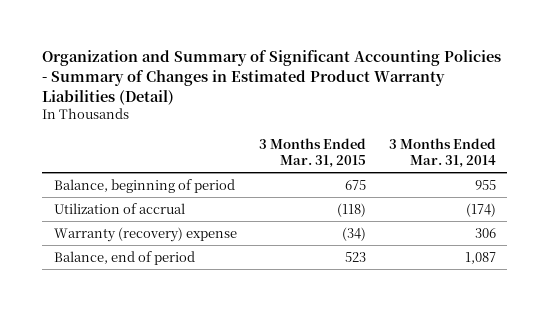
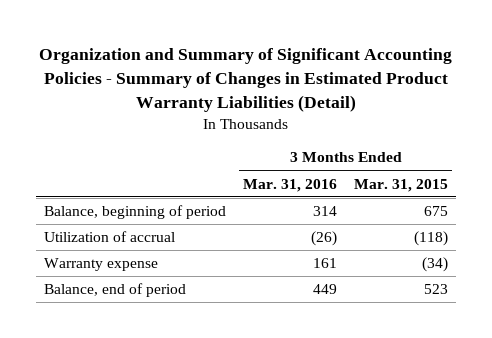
- | 3 Months Ended Mar. 31, 2015 | 3 Months Ended Mar. 31, 2014
+ | 3 Months Ended Mar. 31, 2016 | 3 Months Ended Mar. 31, 2015
- Warranty (recovery) expense | (34) | 306
+ Warranty expense | 161 | (34)

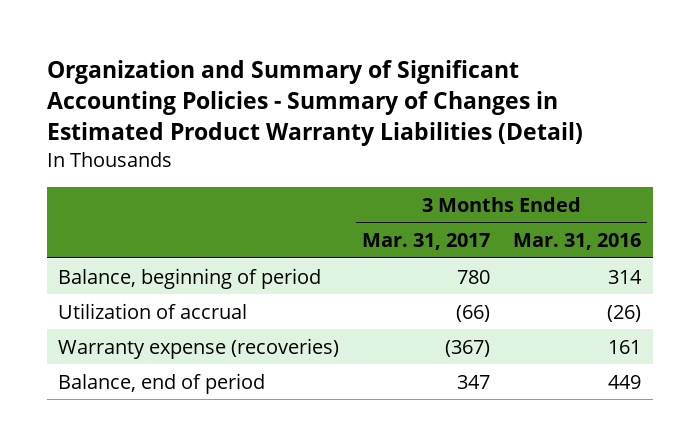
- | 3 Months Ended Mar. 31, 2016 | 3 Months Ended Mar. 31, 2015
+ | 3 Months Ended Mar. 31, 2017 | 3 Months Ended Mar. 31, 2016
- Warranty expense | 161 | (34)
+ Warranty expense (recoveries) | (367) | 161

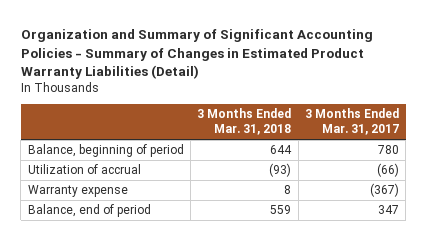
- | 3 Months Ended Mar. 31, 2017 | 3 Months Ended Mar. 31, 2016
+ | 3 Months Ended Mar. 31, 2018 | 3 Months Ended Mar. 31, 2017
- Warranty expense (recoveries) | (367) | 161
+ Warranty expense | 8 | (367)

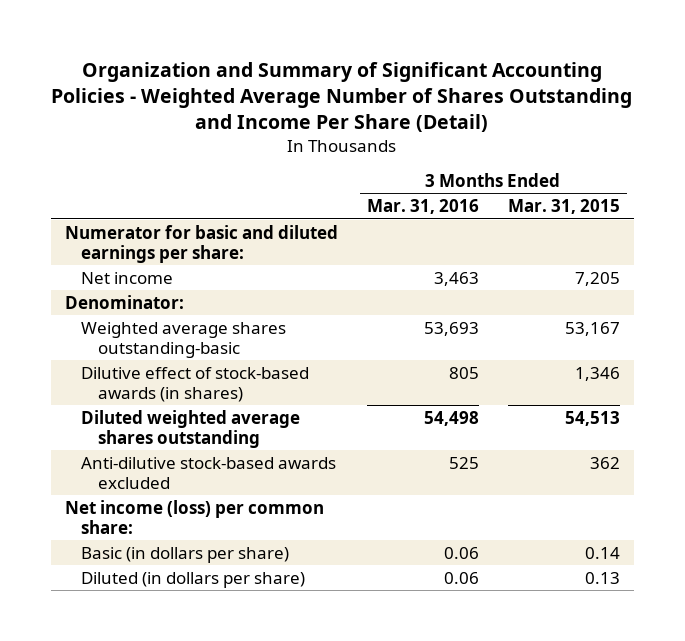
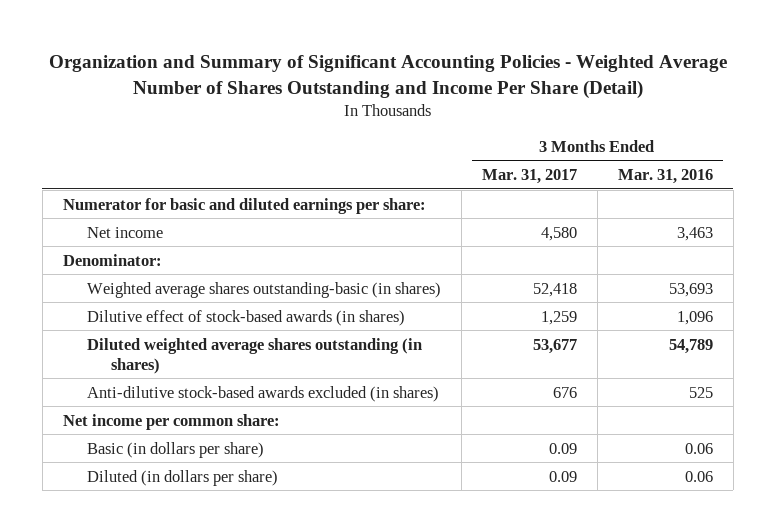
- | 3 Months Ended Mar. 31, 2016 | 3 Months Ended Mar. 31, 2015
+ | 3 Months Ended Mar. 31, 2017 | 3 Months Ended Mar. 31, 2016
- Weighted average shares outstanding-basic | 53,693 | 53,167
- Dilutive effect of stock-based awards (in shares) | 805 | 1,346
- Diluted weighted average shares outstanding | 54,498 | 54,513
- Anti-dilutive stock-based awards excluded | 525 | 362
- Net income (loss) per common share:
+ Weighted average shares outstanding-basic (in shares) | 52,418 | 53,693
+ Dilutive effect of stock-based awards (in shares) | 1,259 | 1,096
+ Diluted weighted average shares outstanding (in shares) | 53,677 | 54,789
+ Anti-dilutive stock-based awards excluded (in shares) | 676 | 525
+ Net income per common share:

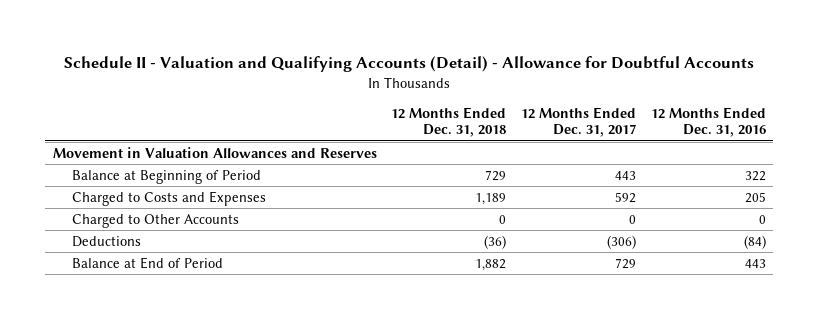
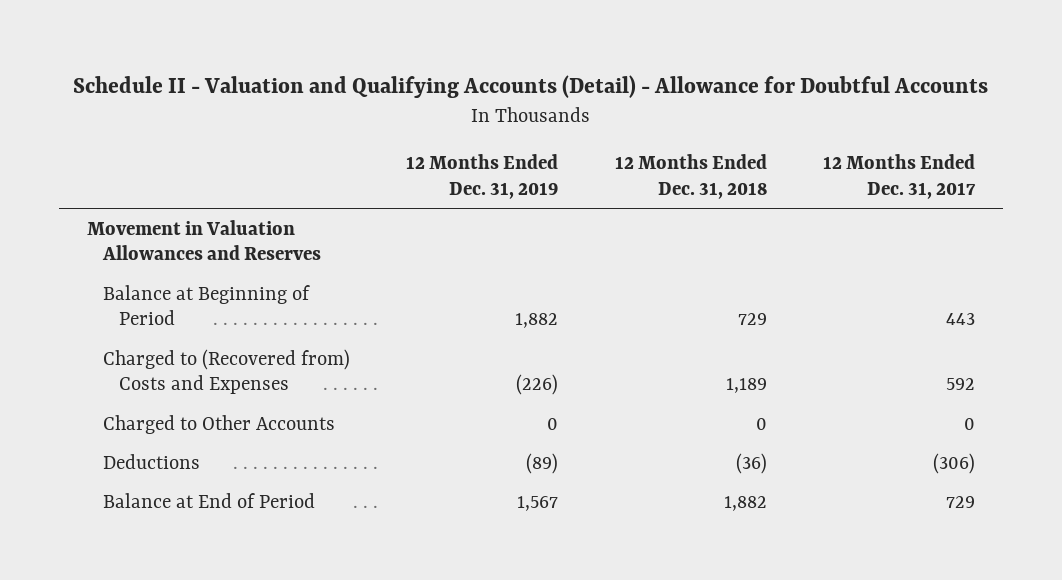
- | 12 Months Ended Dec. 31, 2018 | 12 Months Ended Dec. 31, 2017 | 12 Months Ended Dec. 31, 2016
+ | 12 Months Ended Dec. 31, 2019 | 12 Months Ended Dec. 31, 2018 | 12 Months Ended Dec. 31, 2017
- Charged to Costs and Expenses | 1,189 | 592 | 205
+ Charged to (Recovered from) Costs and Expenses | (226) | 1,189 | 592

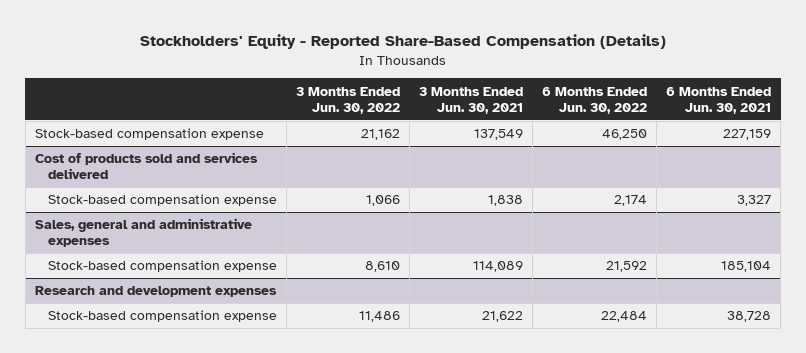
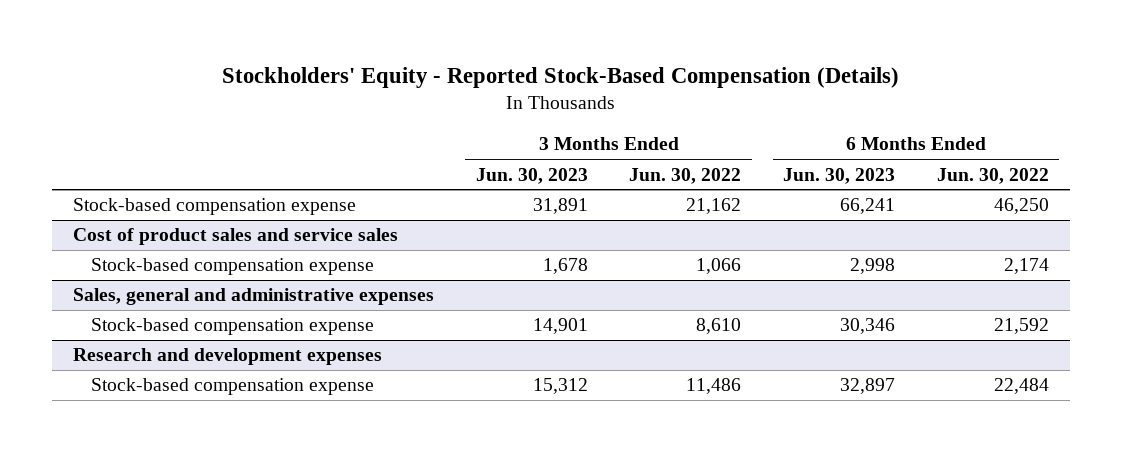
- Stockholders' Equity - Reported Share-Based Compensation (Details)
+ Stockholders' Equity - Reported Stock-Based Compensation (Details)
- | 3 Months Ended Jun. 30, 2022 | 3 Months Ended Jun. 30, 2021 | 6 Months Ended Jun. 30, 2022 | 6 Months Ended Jun. 30, 2021
+ | 3 Months Ended Jun. 30, 2023 | 3 Months Ended Jun. 30, 2022 | 6 Months Ended Jun. 30, 2023 | 6 Months Ended Jun. 30, 2022
- Cost of products sold and services delivered
+ Cost of product sales and service sales

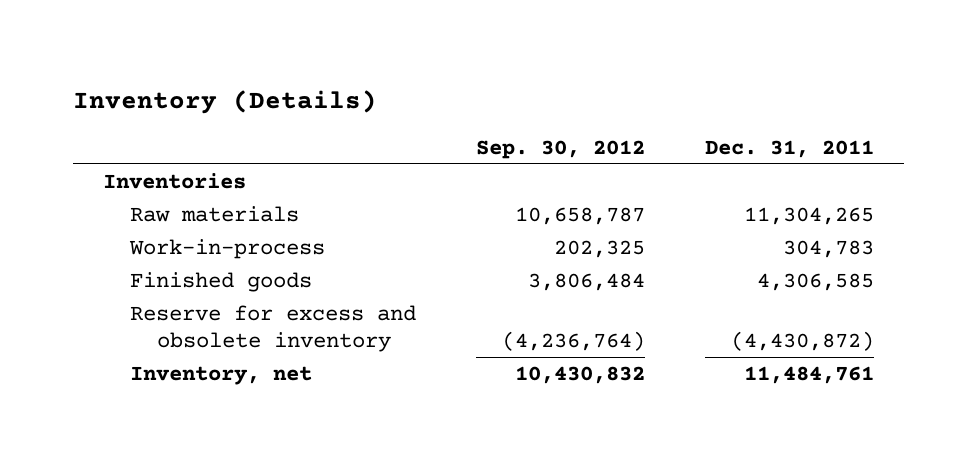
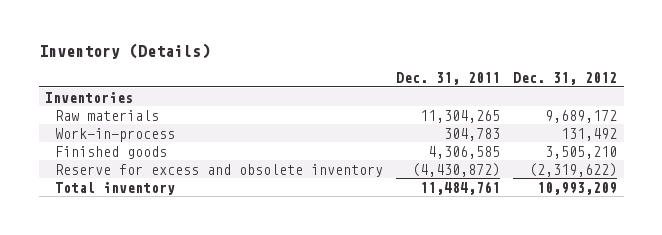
- | Sep. 30, 2012 | Dec. 31, 2011
+ | Dec. 31, 2011 | Dec. 31, 2012
- Inventory, net | 10,430,832 | 11,484,761
+ Total inventory | 11,484,761 | 10,993,209

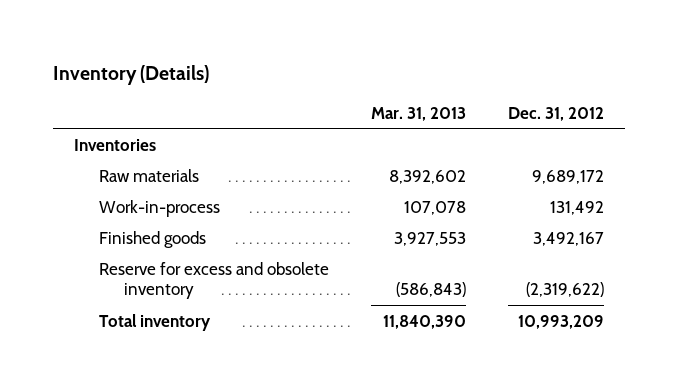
- | Dec. 31, 2011 | Dec. 31, 2012
+ | Mar. 31, 2013 | Dec. 31, 2012
- Finished goods | 4,306,585 | 3,505,210
+ Finished goods | 3,927,553 | 3,492,167

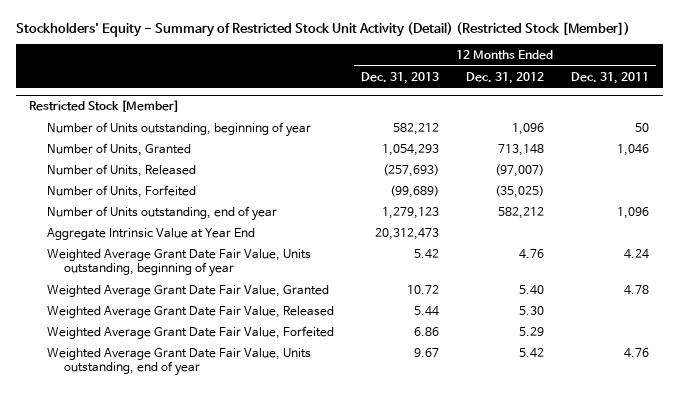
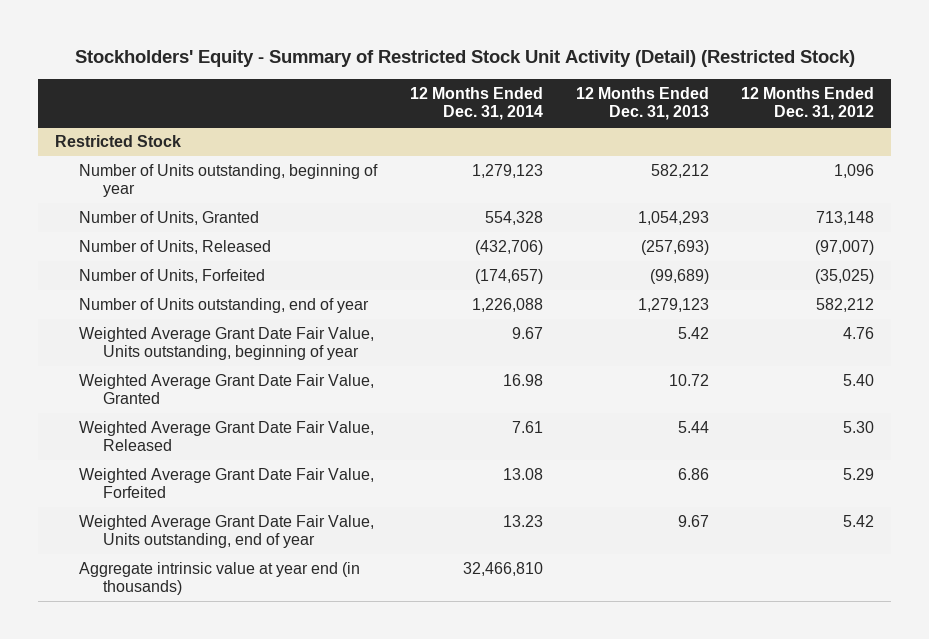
- Stockholders' Equity - Summary of Restricted Stock Unit Activity (Detail) (Restricted Stock [Member])
+ Stockholders' Equity - Summary of Restricted Stock Unit Activity (Detail) (Restricted Stock)
- | 12 Months Ended Dec. 31, 2013 | 12 Months Ended Dec. 31, 2012 | 12 Months Ended Dec. 31, 2011
+ | 12 Months Ended Dec. 31, 2014 | 12 Months Ended Dec. 31, 2013 | 12 Months Ended Dec. 31, 2012
- Restricted Stock [Member]
+ Restricted Stock
- Aggregate Intrinsic Value at Year End | 20,312,473 | |
+ Aggregate intrinsic value at year end (in thousands) | 32,466,810 | |

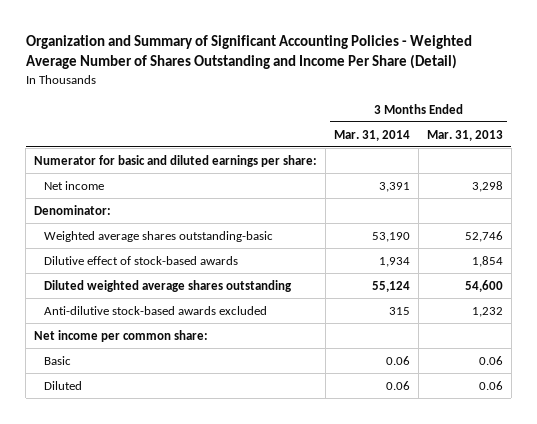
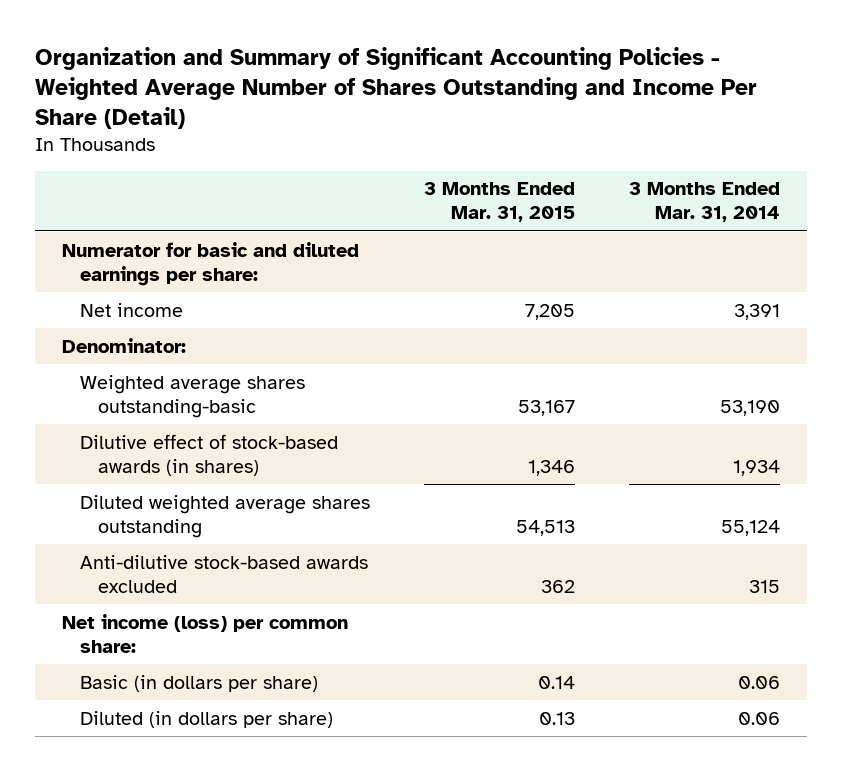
- | 3 Months Ended Mar. 31, 2014 | 3 Months Ended Mar. 31, 2013
+ | 3 Months Ended Mar. 31, 2015 | 3 Months Ended Mar. 31, 2014
- Dilutive effect of stock-based awards | 1,934 | 1,854
+ Dilutive effect of stock-based awards (in shares) | 1,346 | 1,934
- Net income per common share:
- Basic | 0.06 | 0.06
- Diluted | 0.06 | 0.06
+ Net income (loss) per common share:
+ Basic (in dollars per share) | 0.14 | 0.06
+ Diluted (in dollars per share) | 0.13 | 0.06

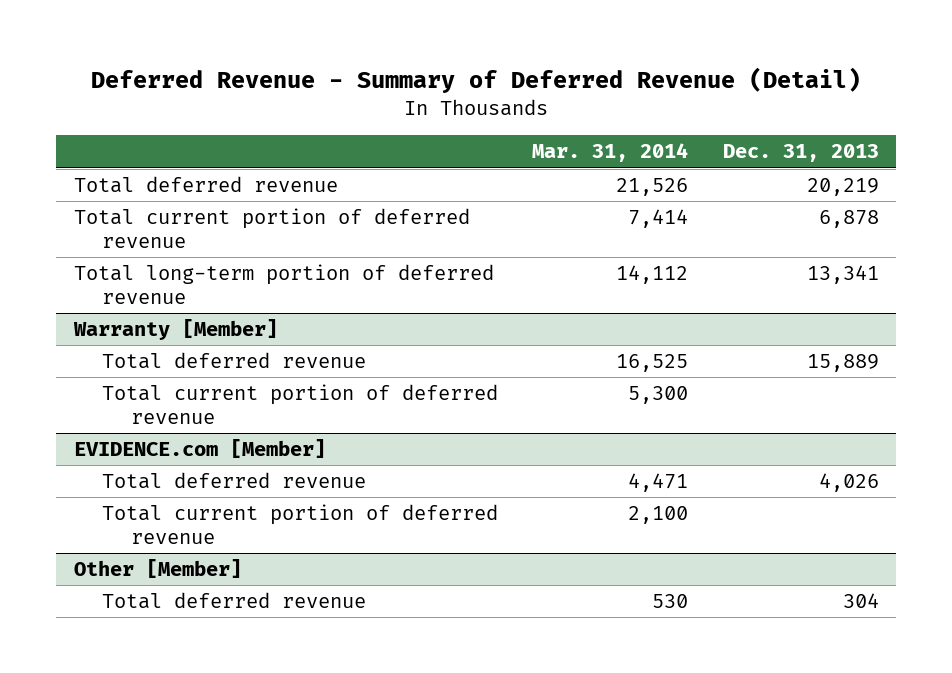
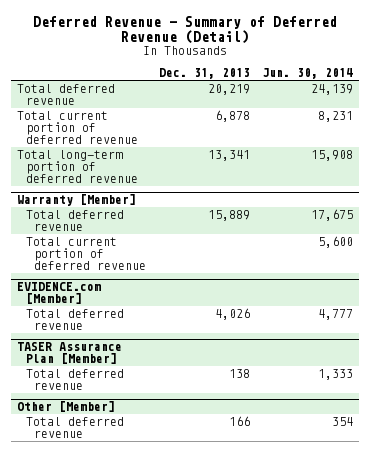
- | Mar. 31, 2014 | Dec. 31, 2013
+ | Dec. 31, 2013 | Jun. 30, 2014
@ EVIDENCE.com [Member]
- Total current portion of deferred revenue | 2,100 |
+ TASER Assurance Plan [Member]
+ Total deferred revenue | 138 | 1,333
@ Other [Member]
- Total deferred revenue | 530 | 304
+ Total deferred revenue | 166 | 354

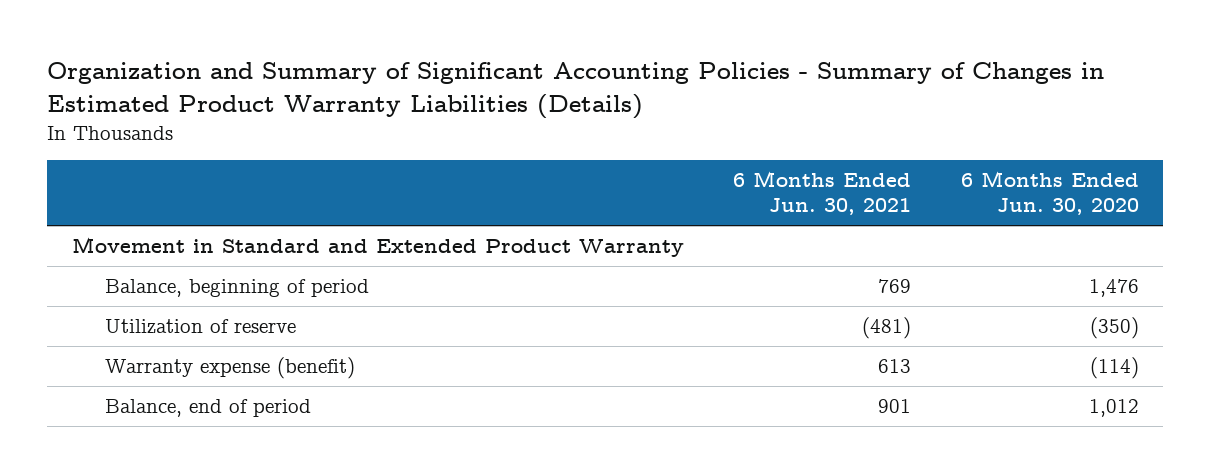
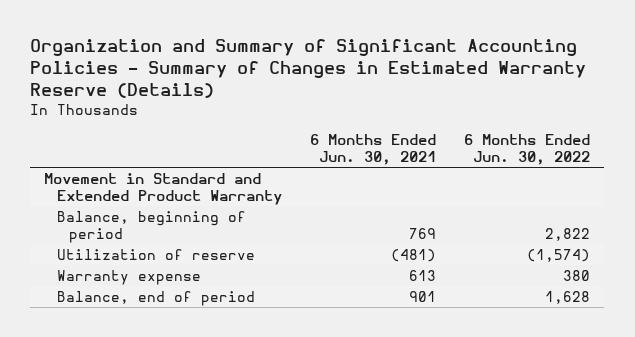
- Organization and Summary of Significant Accounting Policies - Summary of Changes in Estimated Product Warranty Liabilities (Details)
+ Organization and Summary of Significant Accounting Policies - Summary of Changes in Estimated Warranty Reserve (Details)
- | 6 Months Ended Jun. 30, 2021 | 6 Months Ended Jun. 30, 2020
+ | 6 Months Ended Jun. 30, 2021 | 6 Months Ended Jun. 30, 2022
- Warranty expense (benefit) | 613 | (114)
+ Warranty expense | 613 | 380

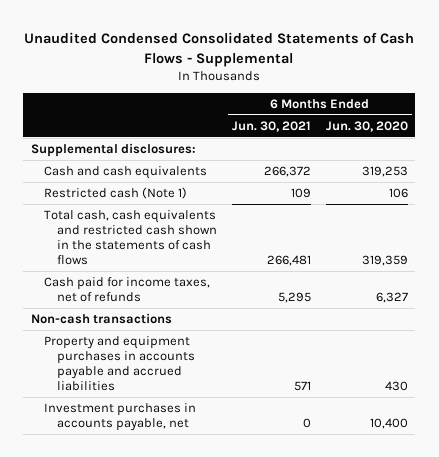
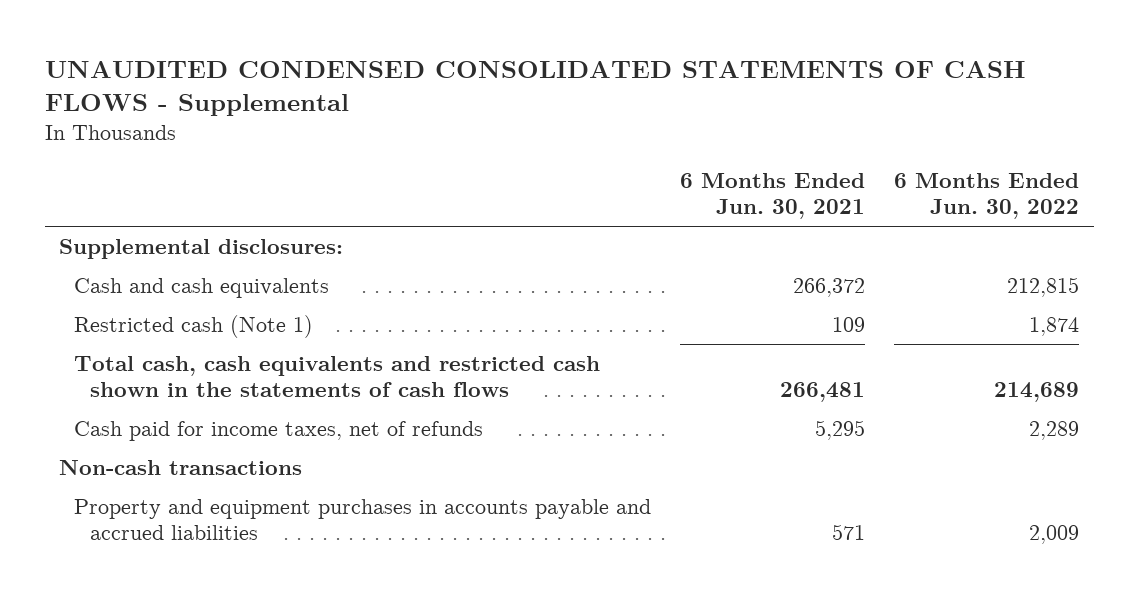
- Unaudited Condensed Consolidated Statements of Cash Flows - Supplemental
+ UNAUDITED CONDENSED CONSOLIDATED STATEMENTS OF CASH FLOWS - Supplemental
- | 6 Months Ended Jun. 30, 2021 | 6 Months Ended Jun. 30, 2020
+ | 6 Months Ended Jun. 30, 2021 | 6 Months Ended Jun. 30, 2022
- Investment purchases in accounts payable, net | 0 | 10,400

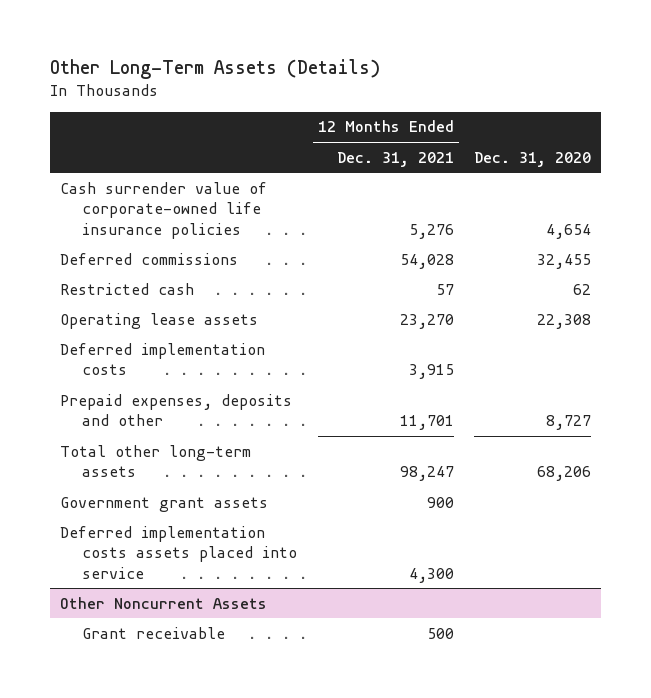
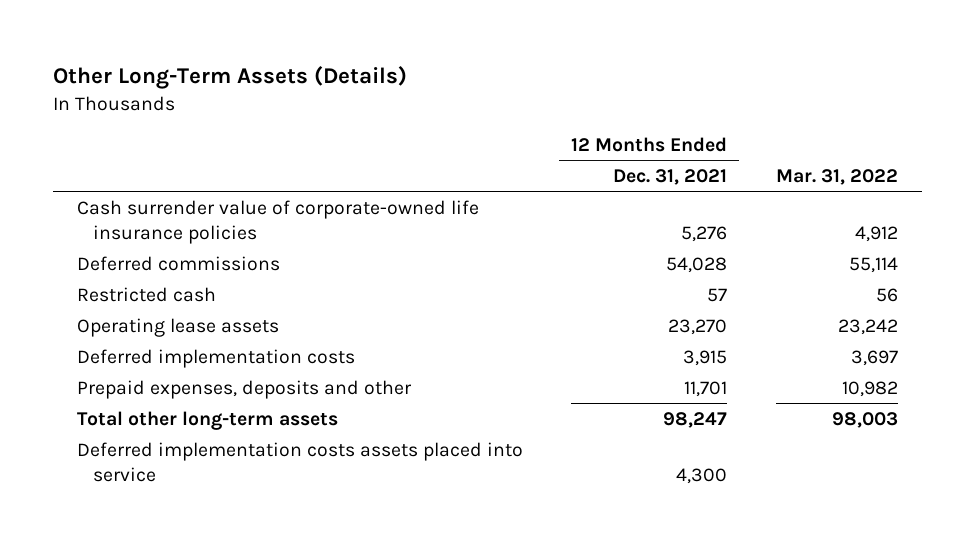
- | 12 Months Ended Dec. 31, 2021 | Dec. 31, 2020
+ | 12 Months Ended Dec. 31, 2021 | Mar. 31, 2022
- Government grant assets | 900 |
- Other Noncurrent Assets
- Grant receivable | 500 |

